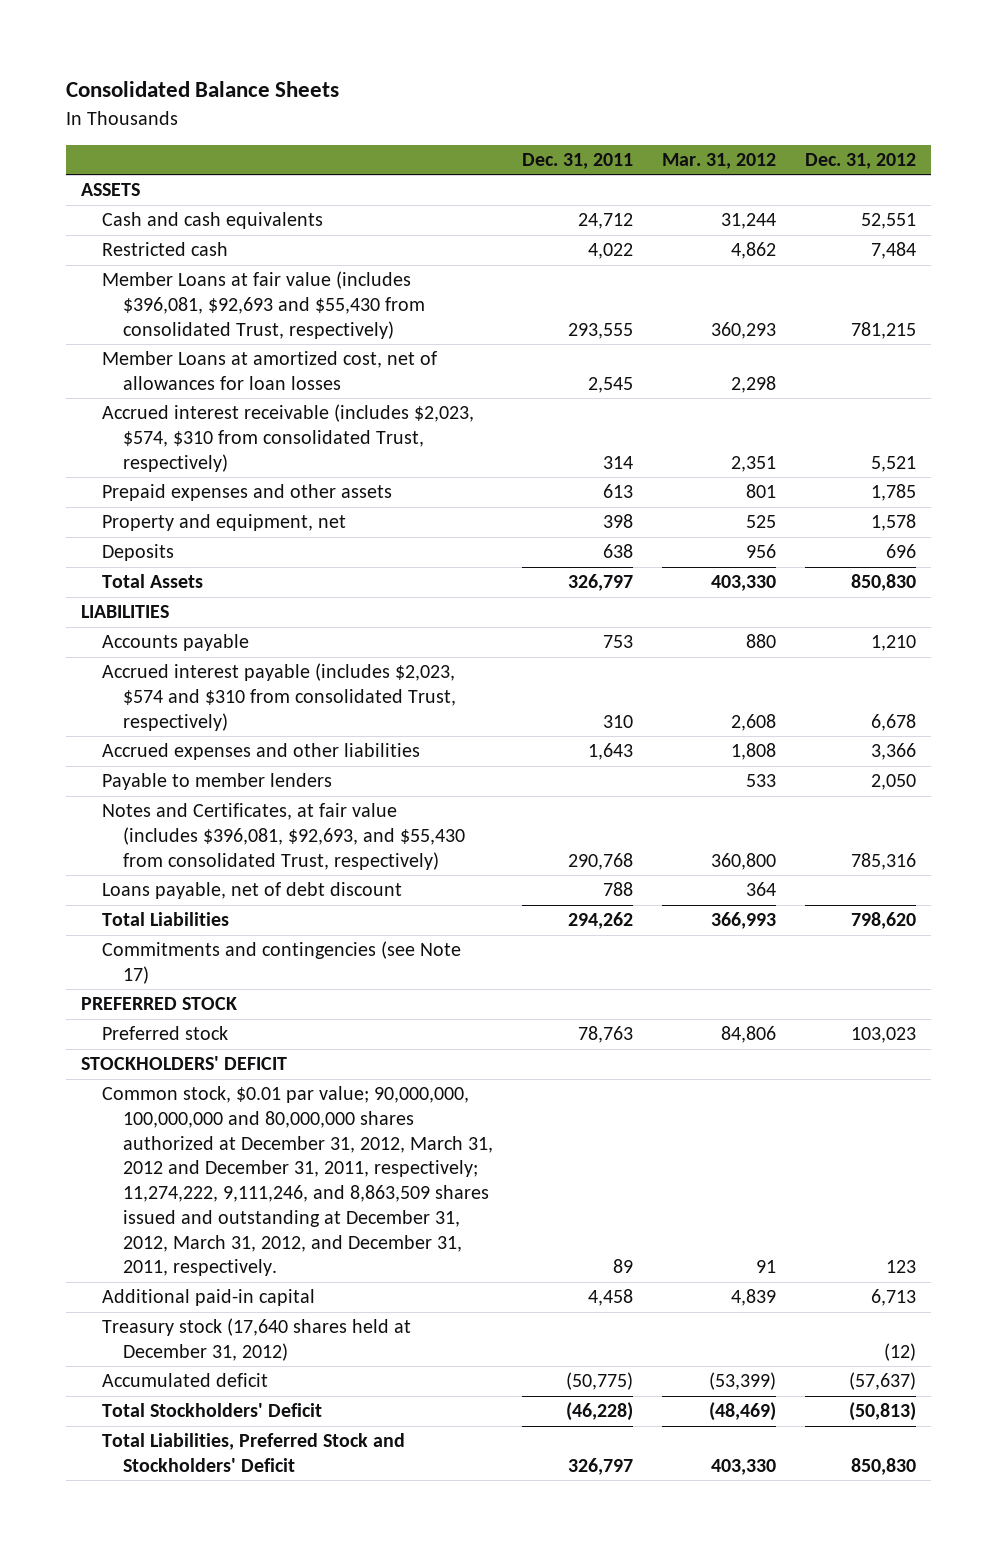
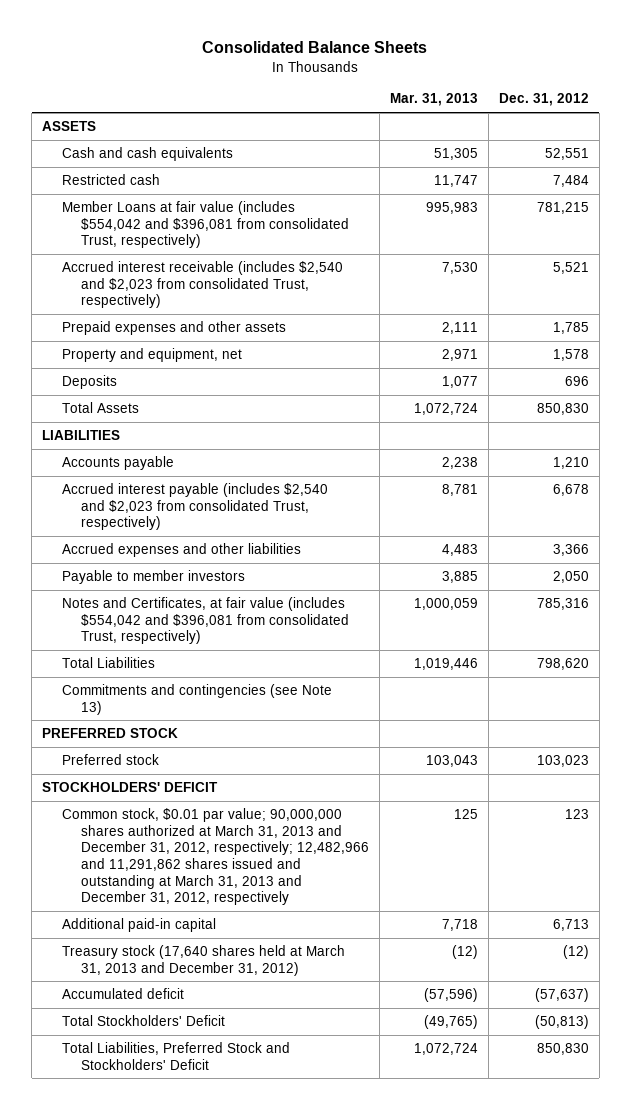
- | Dec. 31, 2011 | Mar. 31, 2012 | Dec. 31, 2012
+ | Mar. 31, 2013 | Dec. 31, 2012
- Member Loans at fair value (includes $396,081, $92,693 and $55,430 from consolidated Trust, respectively) | 293,555 | 360,293 | 781,215
- Member Loans at amortized cost, net of allowances for loan losses | 2,545 | 2,298 |
- Accrued interest receivable (includes $2,023, $574, $310 from consolidated Trust, respectively) | 314 | 2,351 | 5,521
+ Member Loans at fair value (includes $554,042 and $396,081 from consolidated Trust, respectively) | 995,983 | 781,215
+ Accrued interest receivable (includes $2,540 and $2,023 from consolidated Trust, respectively) | 7,530 | 5,521
- Accrued interest payable (includes $2,023, $574 and $310 from consolidated Trust, respectively) | 310 | 2,608 | 6,678
+ Accrued interest payable (includes $2,540 and $2,023 from consolidated Trust, respectively) | 8,781 | 6,678
- Payable to member lenders | | 533 | 2,050
- Notes and Certificates, at fair value (includes $396,081, $92,693, and $55,430 from consolidated Trust, respectively) | 290,768 | 360,800 | 785,316
- Loans payable, net of debt discount | 788 | 364 |
+ Payable to member investors | 3,885 | 2,050
+ Notes and Certificates, at fair value (includes $554,042 and $396,081 from consolidated Trust, respectively) | 1,000,059 | 785,316
- Commitments and contingencies (see Note 17)
+ Commitments and contingencies (see Note 13)
- Common stock, $0.01 par value; 90,000,000, 100,000,000 and 80,000,000 shares authorized at December 31, 2012, March 31, 2012 and December 31, 2011, respectively; 11,274,222, 9,111,246, and 8,863,509 shares issued and outstanding at December 31, 2012, March 31, 2012, and December 31, 2011, respectively. | 89 | 91 | 123
+ Common stock, $0.01 par value; 90,000,000 shares authorized at March 31, 2013 and December 31, 2012, respectively; 12,482,966 and 11,291,862 shares issued and outstanding at March 31, 2013 and December 31, 2012, respectively | 125 | 123
- Treasury stock (17,640 shares held at December 31, 2012) | | | (12)
+ Treasury stock (17,640 shares held at March 31, 2013 and December 31, 2012) | (12) | (12)

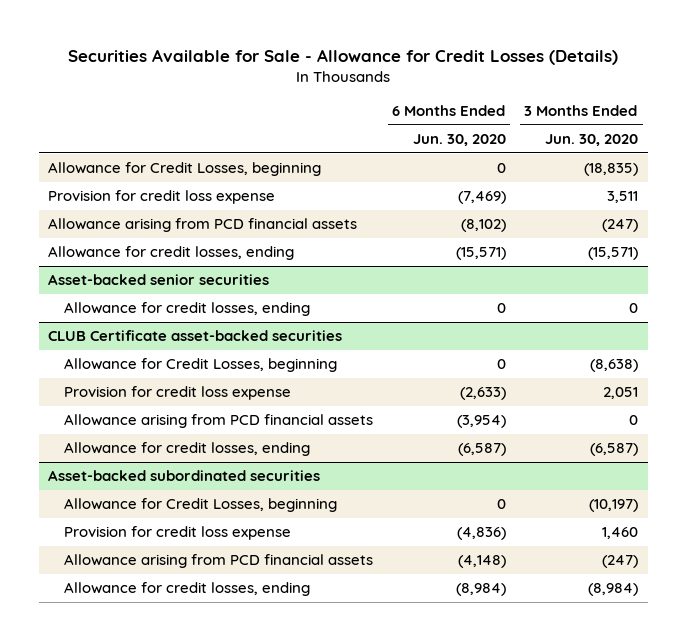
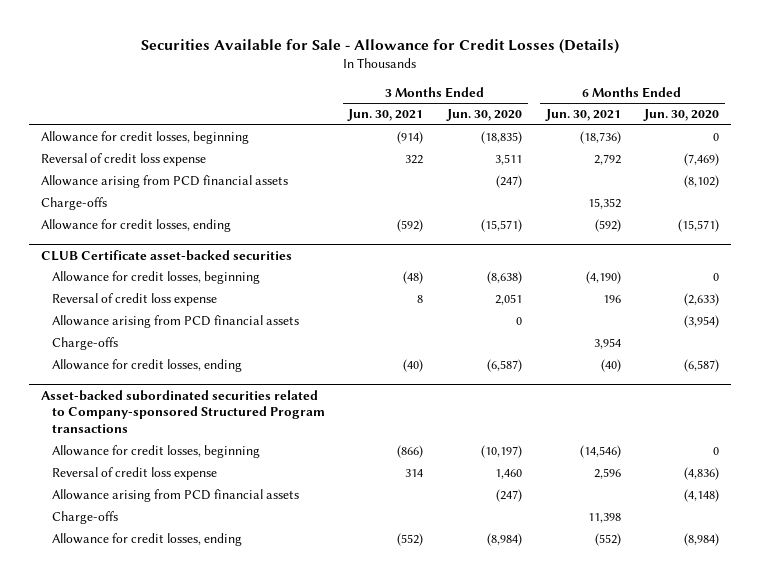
- | 6 Months Ended Jun. 30, 2020 | 3 Months Ended Jun. 30, 2020
+ | 3 Months Ended Jun. 30, 2021 | 3 Months Ended Jun. 30, 2020 | 6 Months Ended Jun. 30, 2021 | 6 Months Ended Jun. 30, 2020
- Allowance for Credit Losses, beginning | 0 | (18,835)
- Provision for credit loss expense | (7,469) | 3,511
+ Allowance for credit losses, beginning | (914) | (18,835) | (18,736) | 0
+ Reversal of credit loss expense | 322 | 3,511 | 2,792 | (7,469)
+ Charge-offs | | | 15,352 |
- Asset-backed senior securities
- Allowance for credit losses, ending | 0 | 0
@ CLUB Certificate asset-backed securities
- Allowance for Credit Losses, beginning | 0 | (8,638)
- Provision for credit loss expense | (2,633) | 2,051
+ Allowance for credit losses, beginning | (48) | (8,638) | (4,190) | 0
+ Reversal of credit loss expense | 8 | 2,051 | 196 | (2,633)
+ Charge-offs | | | 3,954 |
- Asset-backed subordinated securities
- Allowance for Credit Losses, beginning | 0 | (10,197)
- Provision for credit loss expense | (4,836) | 1,460
+ Asset-backed subordinated securities related to Company-sponsored Structured Program transactions
+ Allowance for credit losses, beginning | (866) | (10,197) | (14,546) | 0
+ Reversal of credit loss expense | 314 | 1,460 | 2,596 | (4,836)
+ Charge-offs | | | 11,398 |

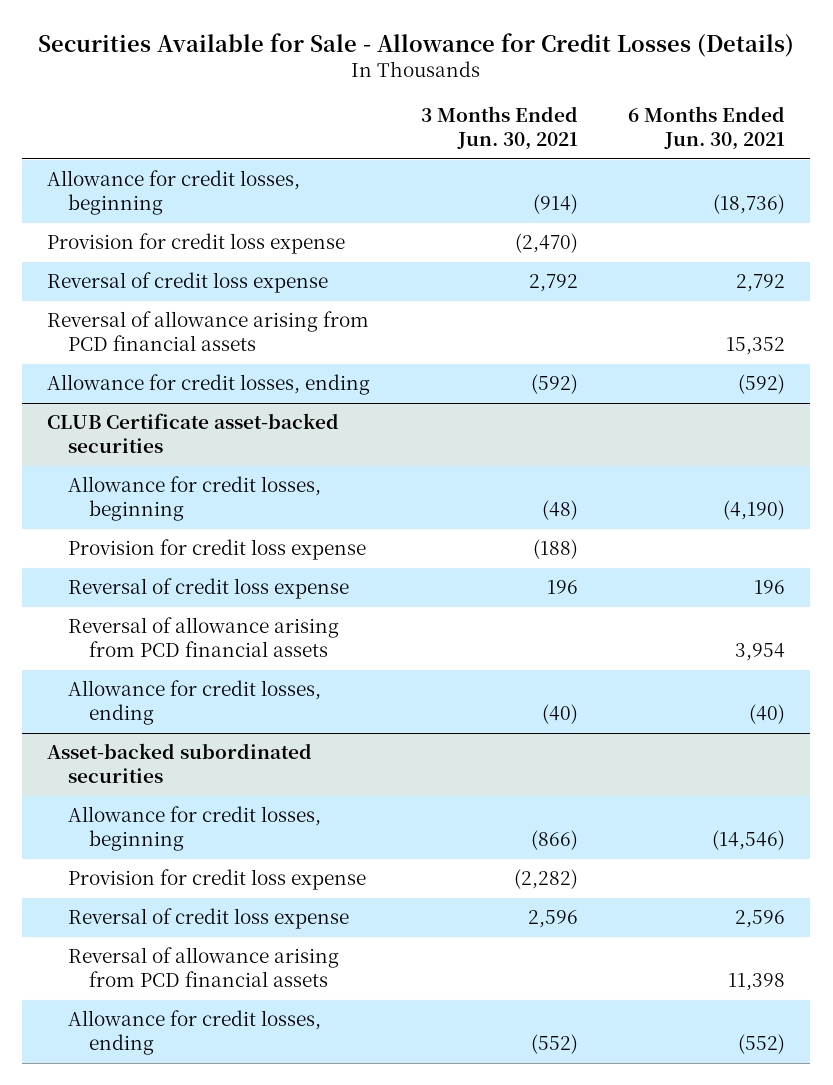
- | 3 Months Ended Jun. 30, 2021 | 3 Months Ended Jun. 30, 2020 | 6 Months Ended Jun. 30, 2021 | 6 Months Ended Jun. 30, 2020
+ | 3 Months Ended Jun. 30, 2021 | 6 Months Ended Jun. 30, 2021
- Reversal of credit loss expense | 322 | 3,511 | 2,792 | (7,469)
- Allowance arising from PCD financial assets | | (247) | | (8,102)
- Charge-offs | | | 15,352 |
+ Provision for credit loss expense | (2,470) |
+ Reversal of credit loss expense | 2,792 | 2,792
+ Reversal of allowance arising from PCD financial assets | | 15,352
@ CLUB Certificate asset-backed securities
- Reversal of credit loss expense | 8 | 2,051 | 196 | (2,633)
- Allowance arising from PCD financial assets | | 0 | | (3,954)
- Charge-offs | | | 3,954 |
+ Provision for credit loss expense | (188) |
+ Reversal of credit loss expense | 196 | 196
+ Reversal of allowance arising from PCD financial assets | | 3,954
- Asset-backed subordinated securities related to Company-sponsored Structured Program transactions
+ Asset-backed subordinated securities
- Reversal of credit loss expense | 314 | 1,460 | 2,596 | (4,836)
- Allowance arising from PCD financial assets | | (247) | | (4,148)
- Charge-offs | | | 11,398 |
+ Provision for credit loss expense | (2,282) |
+ Reversal of credit loss expense | 2,596 | 2,596
+ Reversal of allowance arising from PCD financial assets | | 11,398

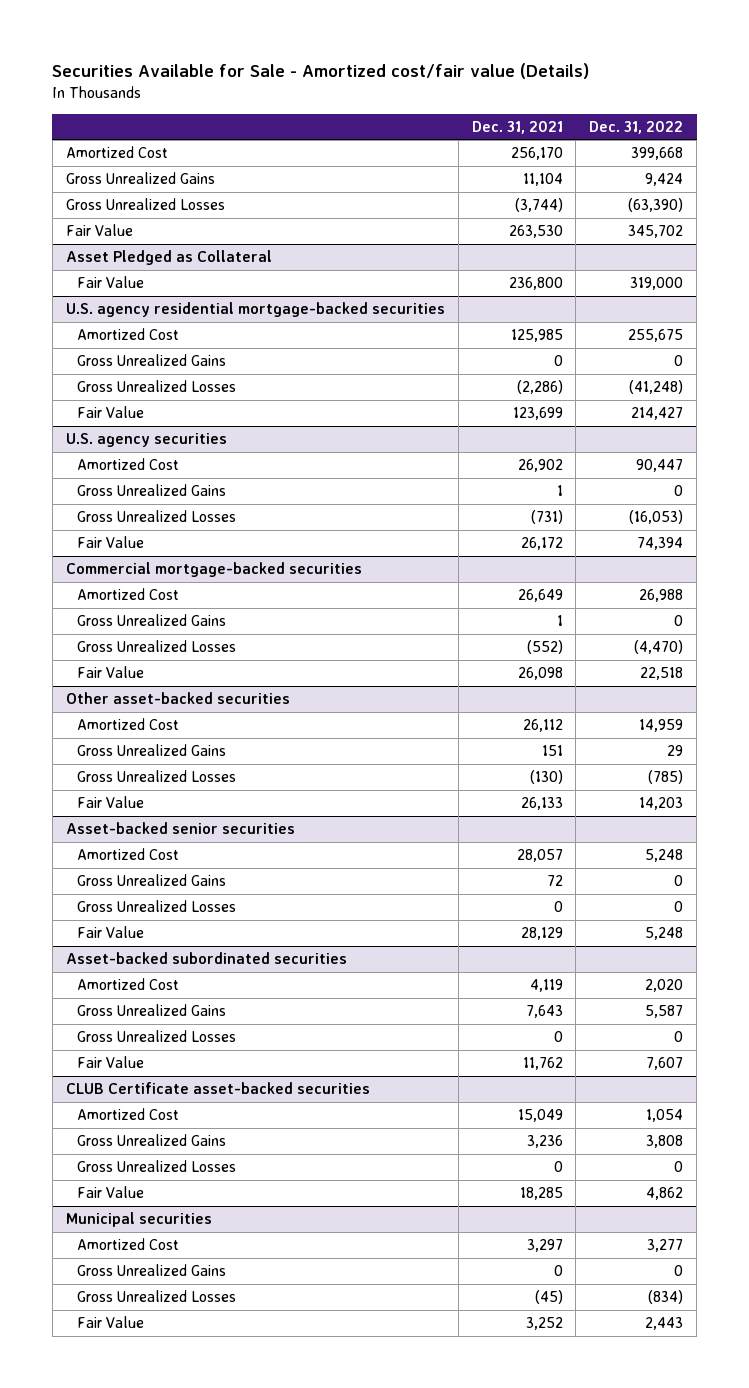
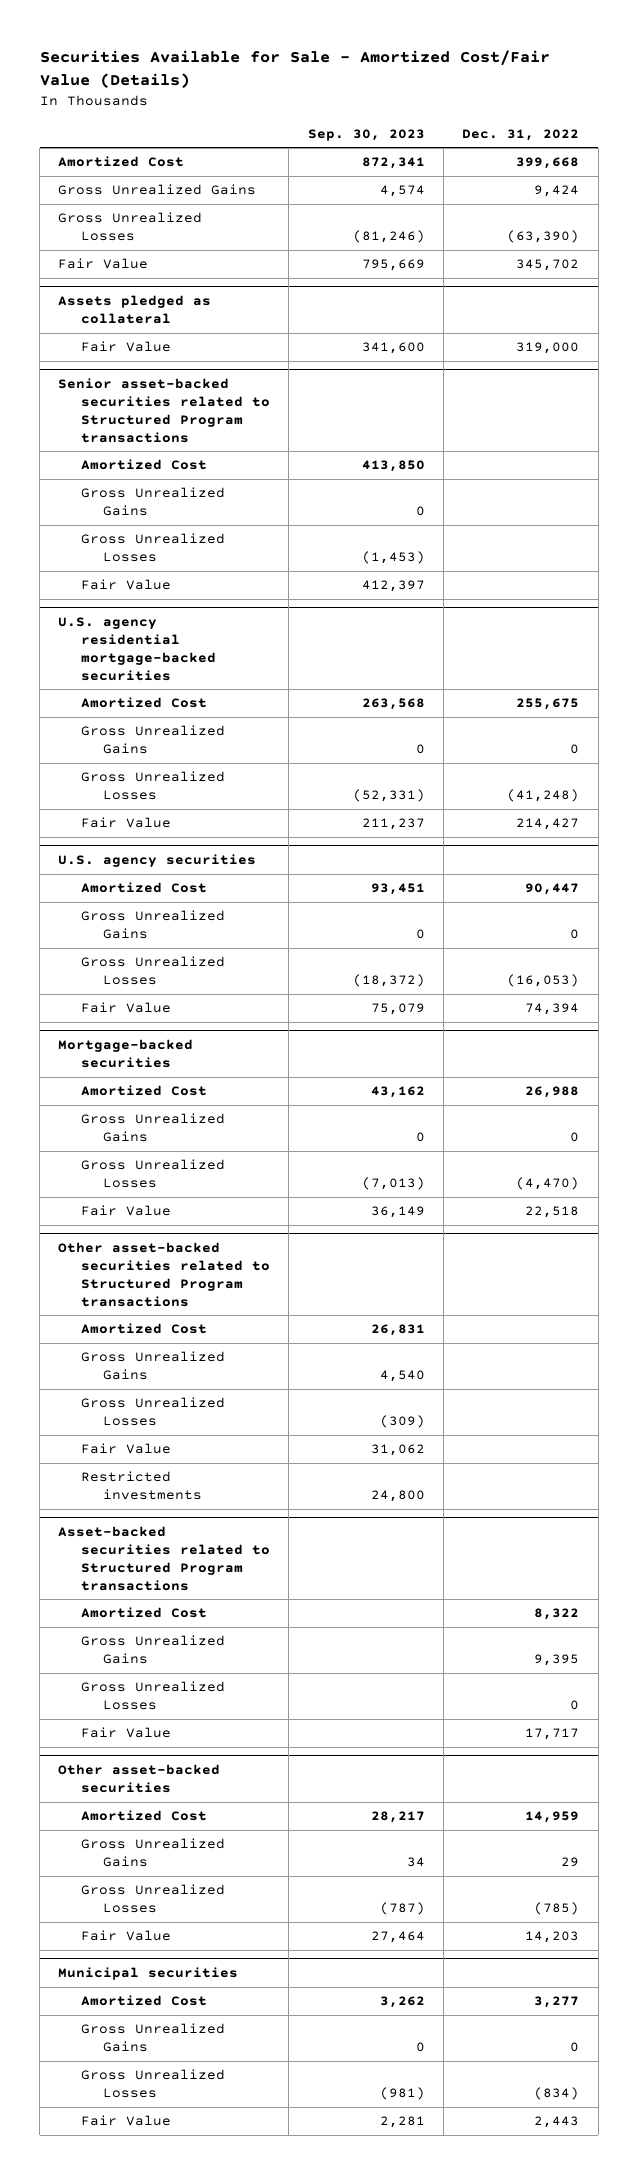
- Securities Available for Sale - Amortized cost/fair value (Details)
+ Securities Available for Sale - Amortized Cost/Fair Value (Details)
- | Dec. 31, 2021 | Dec. 31, 2022
+ | Sep. 30, 2023 | Dec. 31, 2022
- Asset Pledged as Collateral
+ Assets pledged as collateral
+ Senior asset-backed securities related to Structured Program transactions
+ Amortized Cost | 413,850 |
+ Gross Unrealized Gains | 0 |
+ Gross Unrealized Losses | (1,453) |
+ Fair Value | 412,397 |
- Commercial mortgage-backed securities
+ Mortgage-backed securities
+ Other asset-backed securities related to Structured Program transactions
+ Amortized Cost | 26,831 |
+ Gross Unrealized Gains | 4,540 |
+ Gross Unrealized Losses | (309) |
+ Fair Value | 31,062 |
+ Restricted investments | 24,800 |
+ Asset-backed securities related to Structured Program transactions
+ Amortized Cost | | 8,322
+ Gross Unrealized Gains | | 9,395
+ Gross Unrealized Losses | | 0
+ Fair Value | | 17,717
- Asset-backed senior securities
- Amortized Cost | 28,057 | 5,248
- Gross Unrealized Gains | 72 | 0
- Gross Unrealized Losses | 0 | 0
- Fair Value | 28,129 | 5,248
- Asset-backed subordinated securities
- Amortized Cost | 4,119 | 2,020
- Gross Unrealized Gains | 7,643 | 5,587
- Gross Unrealized Losses | 0 | 0
- Fair Value | 11,762 | 7,607
- CLUB Certificate asset-backed securities
- Amortized Cost | 15,049 | 1,054
- Gross Unrealized Gains | 3,236 | 3,808
- Gross Unrealized Losses | 0 | 0
- Fair Value | 18,285 | 4,862

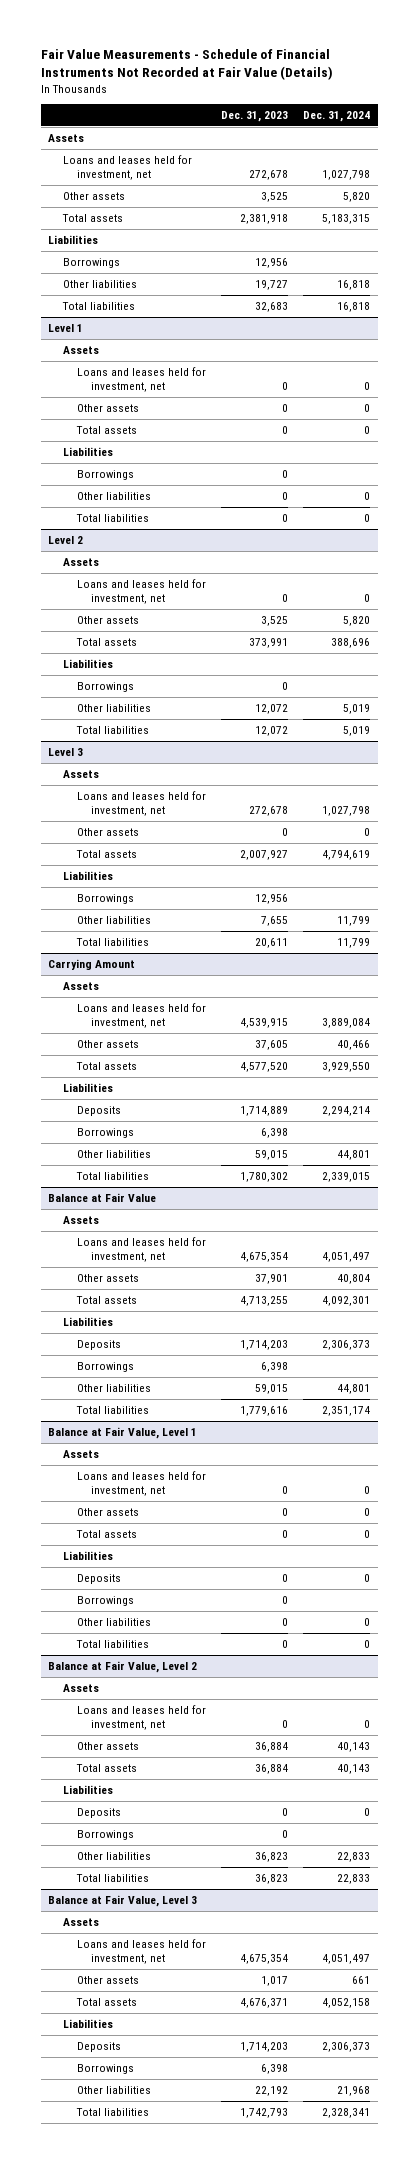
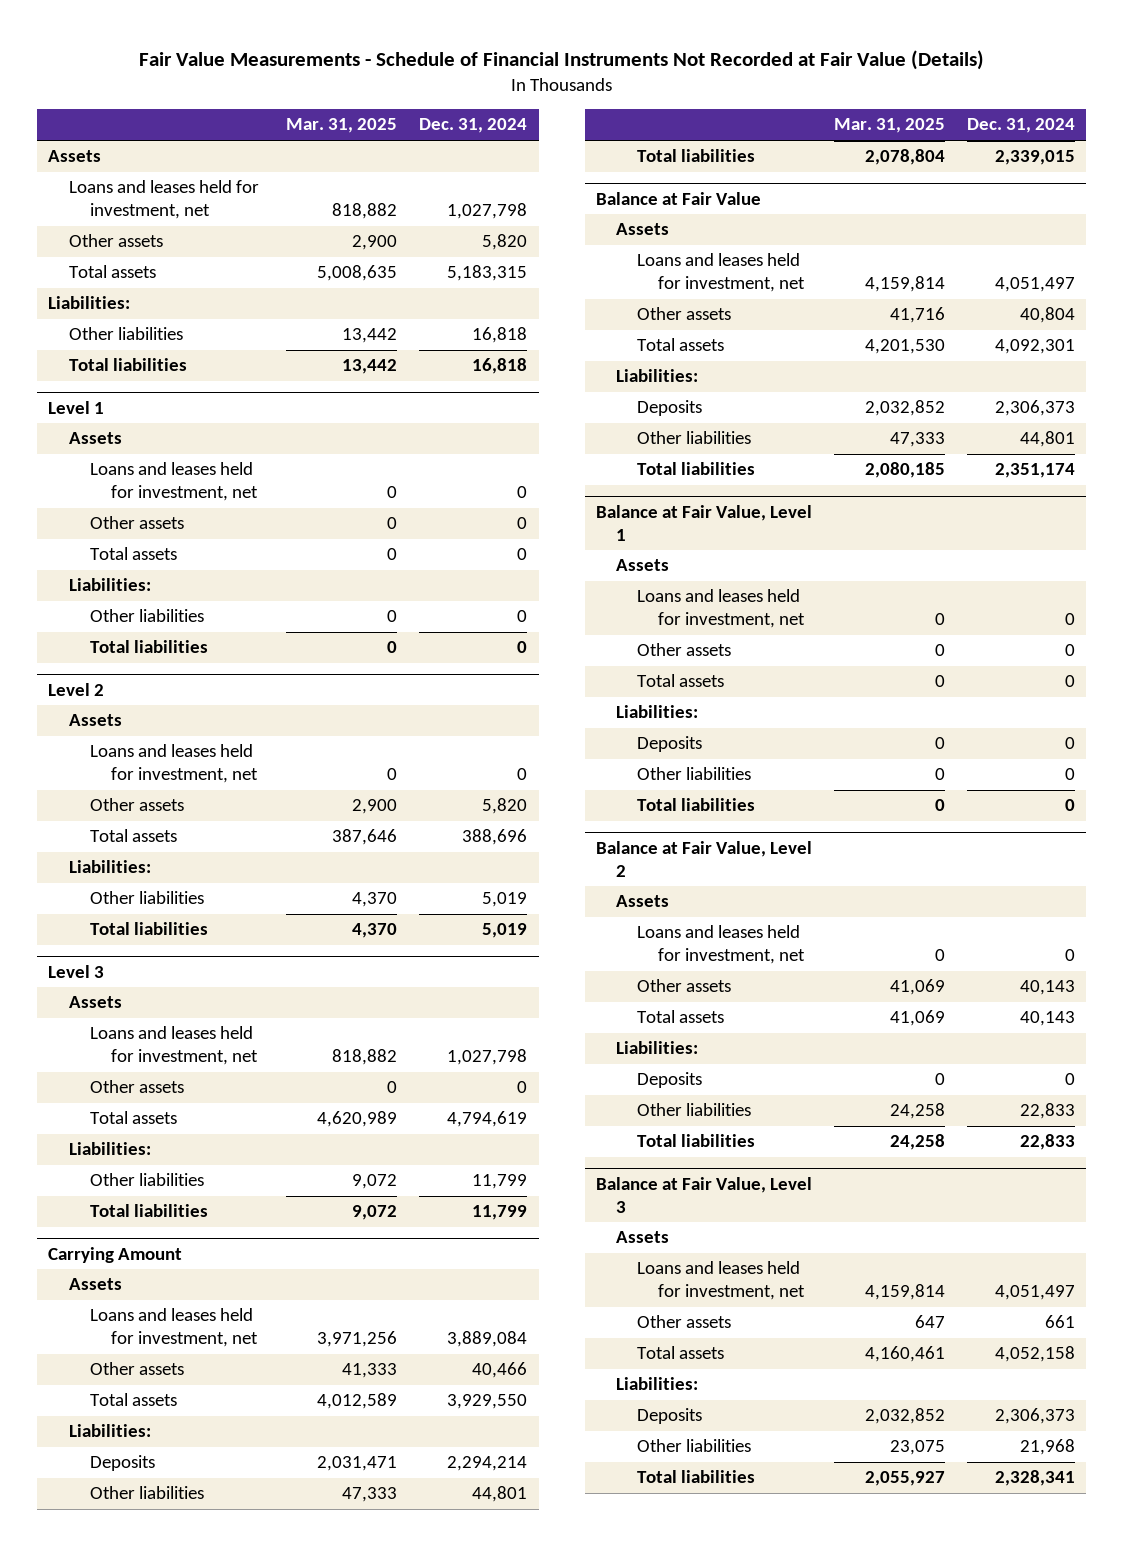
- | Dec. 31, 2023 | Dec. 31, 2024
+ | Mar. 31, 2025 | Dec. 31, 2024
- Liabilities
- Borrowings | 12,956 |
+ Liabilities:
@ Level 1
- Liabilities
- Borrowings | 0 |
+ Liabilities:
@ Level 2
- Liabilities
- Borrowings | 0 |
+ Liabilities:
@ Level 3
- Liabilities
- Borrowings | 12,956 |
+ Liabilities:
@ Carrying Amount
- Liabilities
+ Liabilities:
- Borrowings | 6,398 |
@ Balance at Fair Value
- Liabilities
+ Liabilities:
- Borrowings | 6,398 |
@ Balance at Fair Value, Level 1
- Liabilities
+ Liabilities:
- Borrowings | 0 |
@ Balance at Fair Value, Level 2
- Liabilities
+ Liabilities:
- Borrowings | 0 |
@ Balance at Fair Value, Level 3
- Liabilities
+ Liabilities:
- Borrowings | 6,398 |

